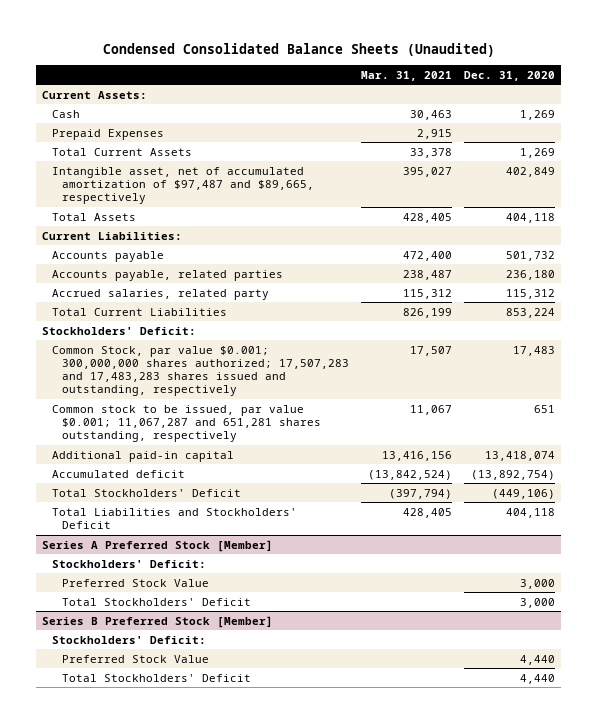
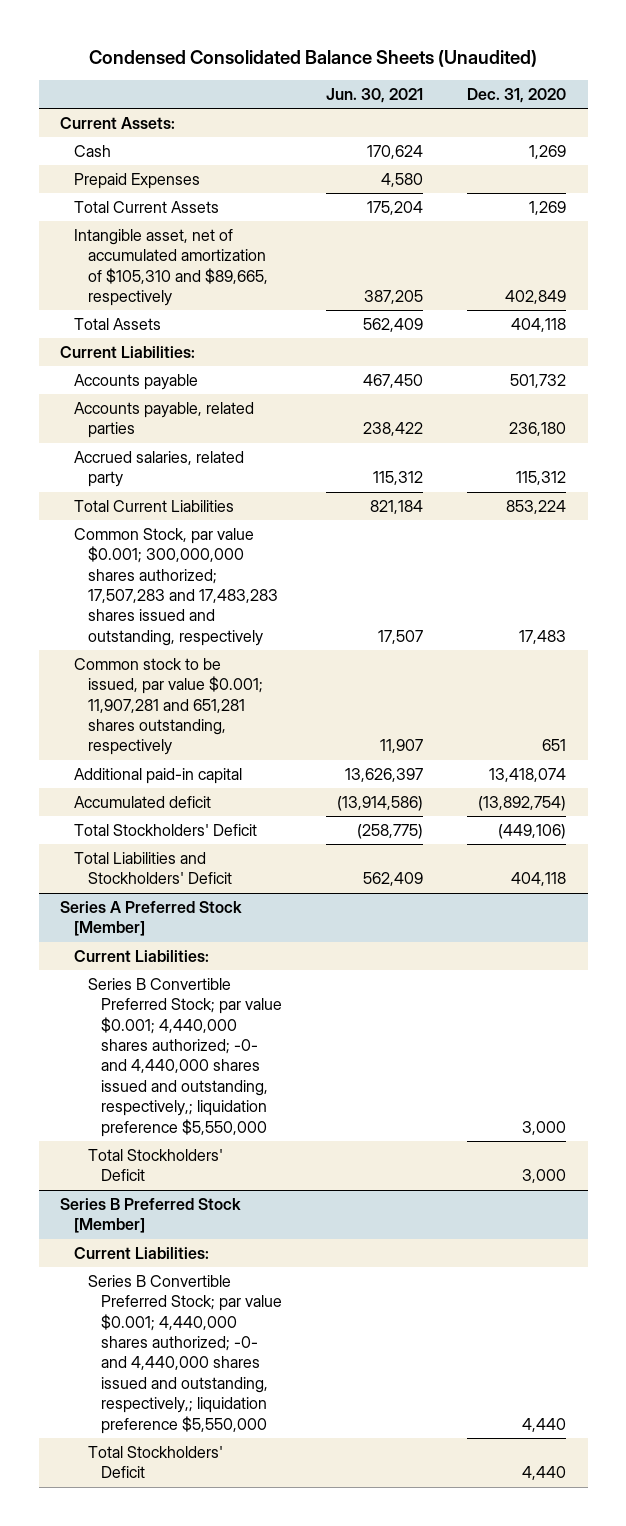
- | Mar. 31, 2021 | Dec. 31, 2020
+ | Jun. 30, 2021 | Dec. 31, 2020
- Intangible asset, net of accumulated amortization of $97,487 and $89,665, respectively | 395,027 | 402,849
+ Intangible asset, net of accumulated amortization of $105,310 and $89,665, respectively | 387,205 | 402,849
- Stockholders' Deficit:
- Common stock to be issued, par value $0.001; 11,067,287 and 651,281 shares outstanding, respectively | 11,067 | 651
+ Common stock to be issued, par value $0.001; 11,907,281 and 651,281 shares outstanding, respectively | 11,907 | 651
@ Series A Preferred Stock [Member]
- Stockholders' Deficit:
- Preferred Stock Value | | 3,000
+ Current Liabilities:
+ Series B Convertible Preferred Stock; par value $0.001; 4,440,000 shares authorized; -0- and 4,440,000 shares issued and outstanding, respectively,; liquidation preference $5,550,000 | | 3,000
@ Series B Preferred Stock [Member]
- Stockholders' Deficit:
- Preferred Stock Value | | 4,440
+ Current Liabilities:
+ Series B Convertible Preferred Stock; par value $0.001; 4,440,000 shares authorized; -0- and 4,440,000 shares issued and outstanding, respectively,; liquidation preference $5,550,000 | | 4,440

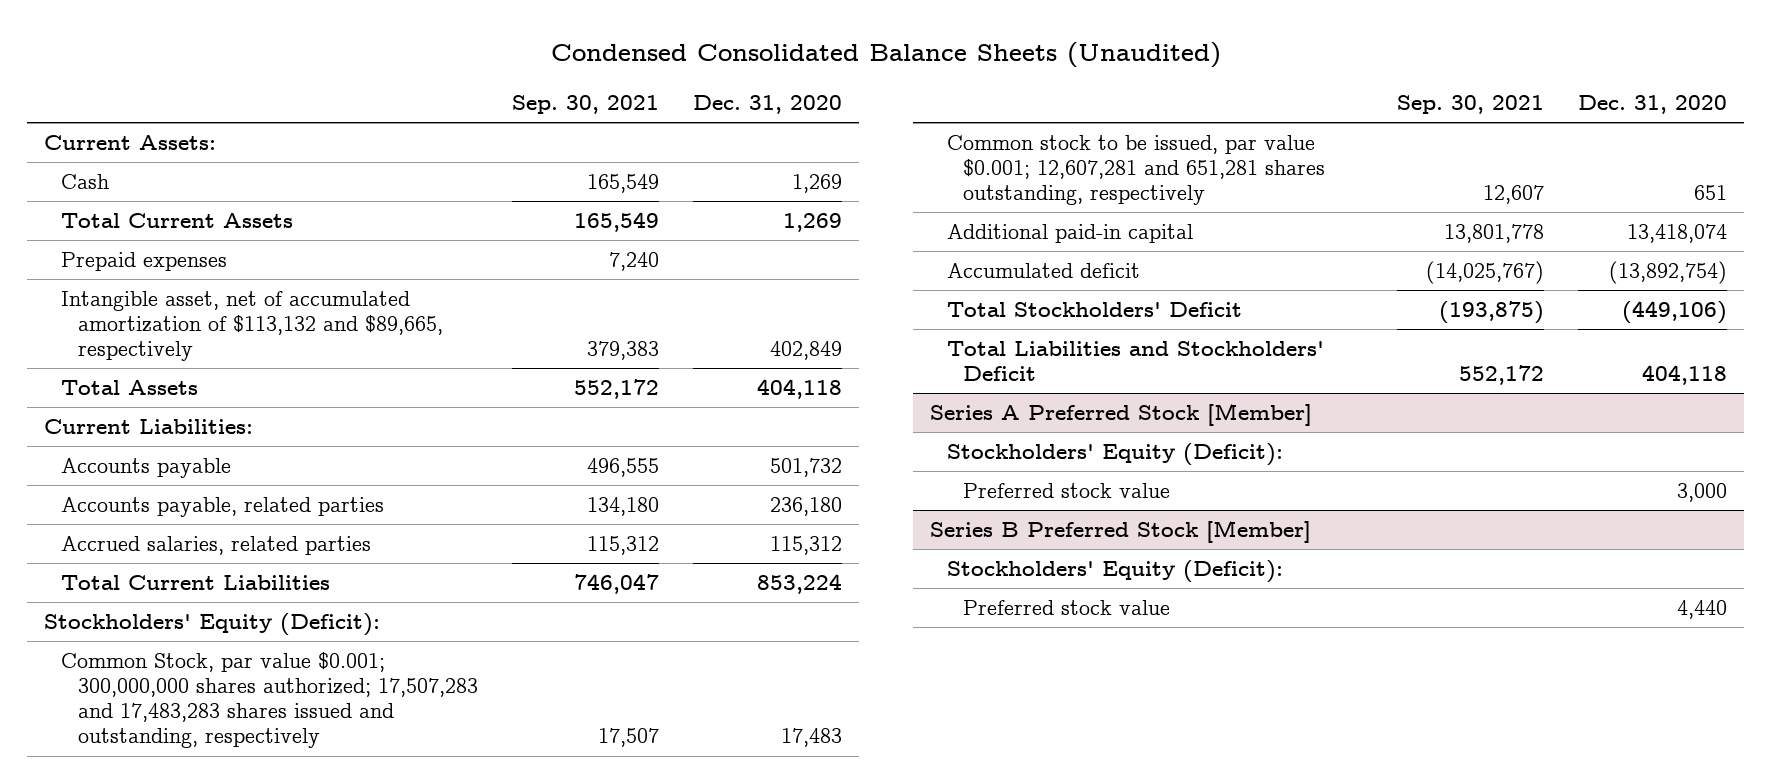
- | Jun. 30, 2021 | Dec. 31, 2020
+ | Sep. 30, 2021 | Dec. 31, 2020
- Prepaid Expenses | 4,580 |
- Intangible asset, net of accumulated amortization of $105,310 and $89,665, respectively | 387,205 | 402,849
+ Prepaid expenses | 7,240 |
+ Intangible asset, net of accumulated amortization of $113,132 and $89,665, respectively | 379,383 | 402,849
- Accrued salaries, related party | 115,312 | 115,312
+ Accrued salaries, related parties | 115,312 | 115,312
+ Stockholders' Equity (Deficit):
- Common stock to be issued, par value $0.001; 11,907,281 and 651,281 shares outstanding, respectively | 11,907 | 651
+ Common stock to be issued, par value $0.001; 12,607,281 and 651,281 shares outstanding, respectively | 12,607 | 651
@ Series A Preferred Stock [Member]
- Current Liabilities:
- Series B Convertible Preferred Stock; par value $0.001; 4,440,000 shares authorized; -0- and 4,440,000 shares issued and outstanding, respectively,; liquidation preference $5,550,000 | | 3,000
- Total Stockholders' Deficit | | 3,000
+ Stockholders' Equity (Deficit):
+ Preferred stock value | | 3,000
@ Series B Preferred Stock [Member]
- Current Liabilities:
- Series B Convertible Preferred Stock; par value $0.001; 4,440,000 shares authorized; -0- and 4,440,000 shares issued and outstanding, respectively,; liquidation preference $5,550,000 | | 4,440
- Total Stockholders' Deficit | | 4,440
+ Stockholders' Equity (Deficit):
+ Preferred stock value | | 4,440

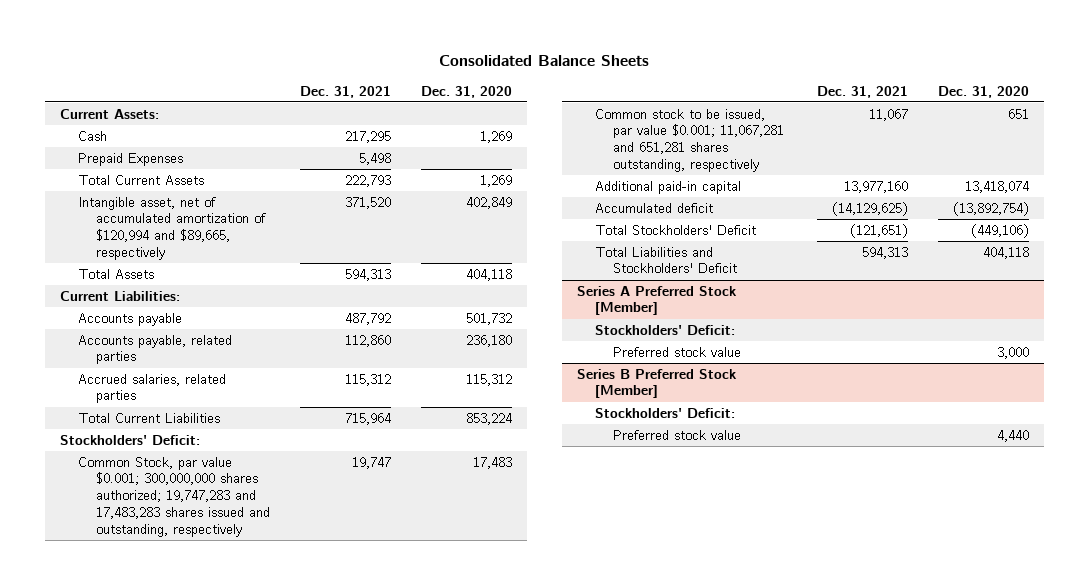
- Condensed Consolidated Balance Sheets (Unaudited)
+ Consolidated Balance Sheets
- | Sep. 30, 2021 | Dec. 31, 2020
+ | Dec. 31, 2021 | Dec. 31, 2020
+ Prepaid Expenses | 5,498 |
- Prepaid expenses | 7,240 |
- Intangible asset, net of accumulated amortization of $113,132 and $89,665, respectively | 379,383 | 402,849
+ Intangible asset, net of accumulated amortization of $120,994 and $89,665, respectively | 371,520 | 402,849
- Stockholders' Equity (Deficit):
- Common Stock, par value $0.001; 300,000,000 shares authorized; 17,507,283 and 17,483,283 shares issued and outstanding, respectively | 17,507 | 17,483
- Common stock to be issued, par value $0.001; 12,607,281 and 651,281 shares outstanding, respectively | 12,607 | 651
+ Stockholders' Deficit:
+ Common Stock, par value $0.001; 300,000,000 shares authorized; 19,747,283 and 17,483,283 shares issued and outstanding, respectively | 19,747 | 17,483
+ Common stock to be issued, par value $0.001; 11,067,281 and 651,281 shares outstanding, respectively | 11,067 | 651
@ Series A Preferred Stock [Member]
- Stockholders' Equity (Deficit):
+ Stockholders' Deficit:
@ Series B Preferred Stock [Member]
- Stockholders' Equity (Deficit):
+ Stockholders' Deficit:

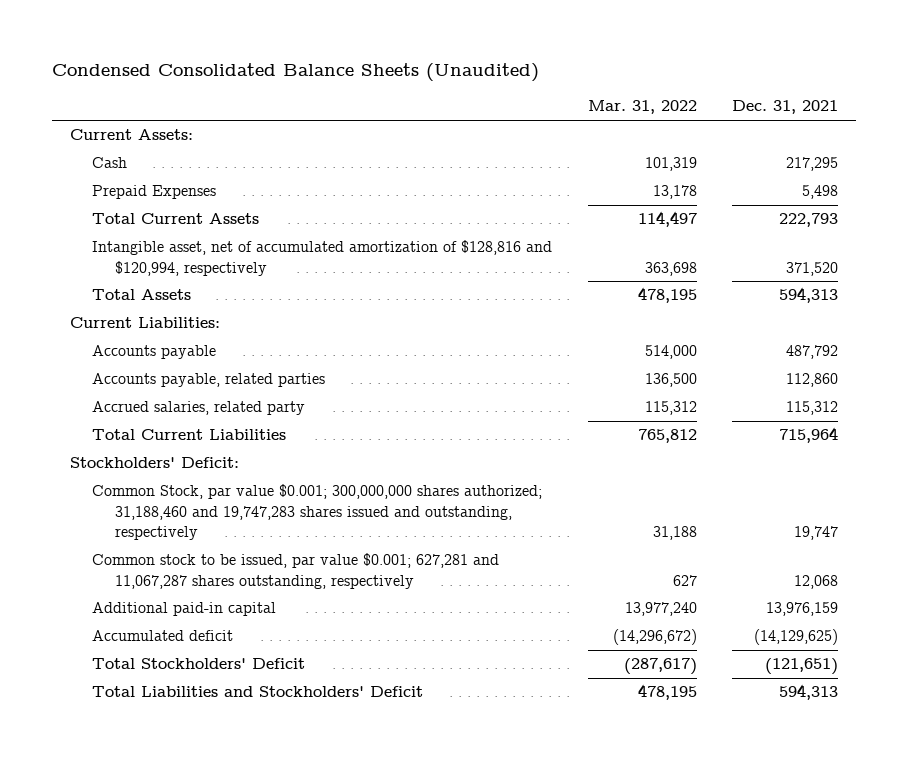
- Consolidated Balance Sheets
+ Condensed Consolidated Balance Sheets (Unaudited)
- | Dec. 31, 2021 | Dec. 31, 2020
+ | Mar. 31, 2022 | Dec. 31, 2021
- Intangible asset, net of accumulated amortization of $120,994 and $89,665, respectively | 371,520 | 402,849
+ Intangible asset, net of accumulated amortization of $128,816 and $120,994, respectively | 363,698 | 371,520
- Accrued salaries, related parties | 115,312 | 115,312
+ Accrued salaries, related party | 115,312 | 115,312
- Common Stock, par value $0.001; 300,000,000 shares authorized; 19,747,283 and 17,483,283 shares issued and outstanding, respectively | 19,747 | 17,483
- Common stock to be issued, par value $0.001; 11,067,281 and 651,281 shares outstanding, respectively | 11,067 | 651
- Additional paid-in capital | 13,977,160 | 13,418,074
+ Common Stock, par value $0.001; 300,000,000 shares authorized; 31,188,460 and 19,747,283 shares issued and outstanding, respectively | 31,188 | 19,747
+ Common stock to be issued, par value $0.001; 627,281 and 11,067,287 shares outstanding, respectively | 627 | 12,068
+ Additional paid-in capital | 13,977,240 | 13,976,159
- Series A Preferred Stock [Member]
- Stockholders' Deficit:
- Preferred stock value | | 3,000
- Series B Preferred Stock [Member]
- Stockholders' Deficit:
- Preferred stock value | | 4,440

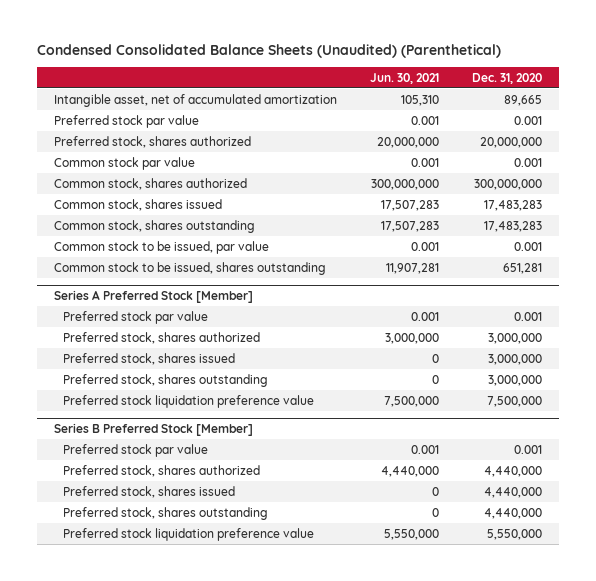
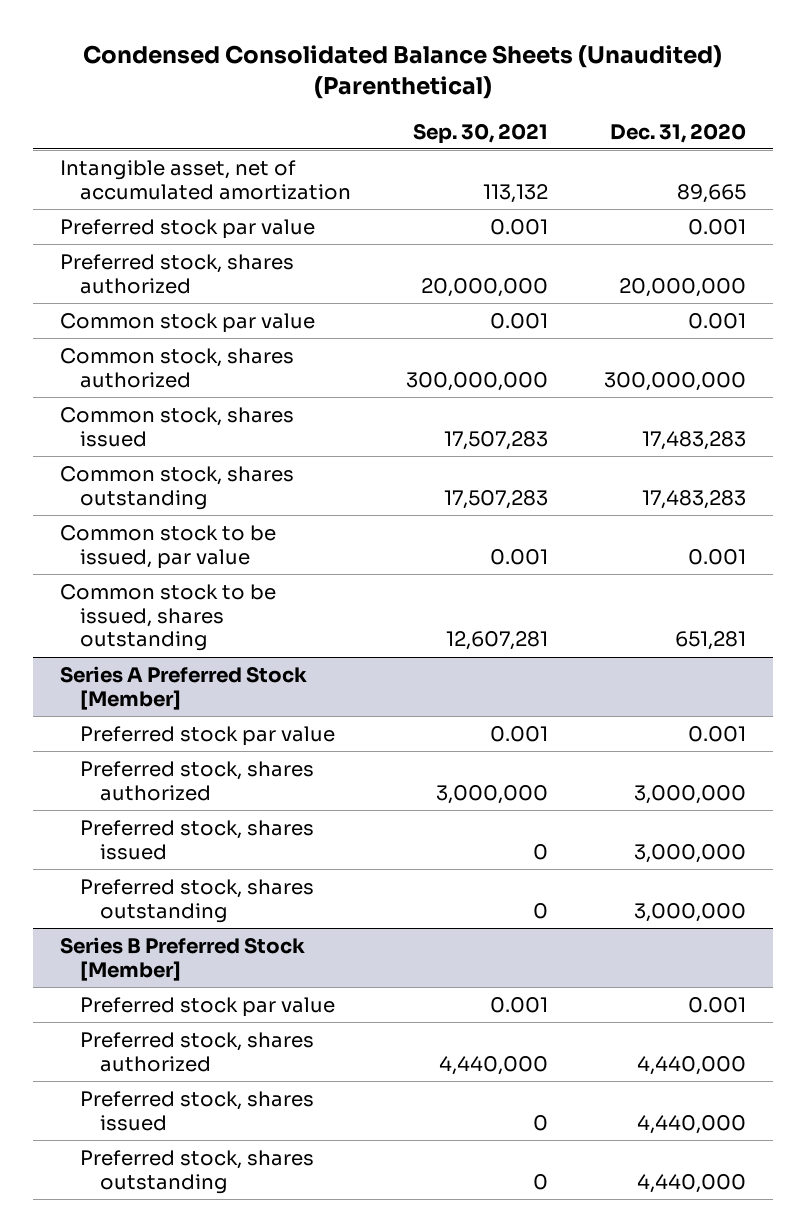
- | Jun. 30, 2021 | Dec. 31, 2020
+ | Sep. 30, 2021 | Dec. 31, 2020
@ Series A Preferred Stock [Member]
- Preferred stock liquidation preference value | 7,500,000 | 7,500,000
@ Series B Preferred Stock [Member]
- Preferred stock liquidation preference value | 5,550,000 | 5,550,000

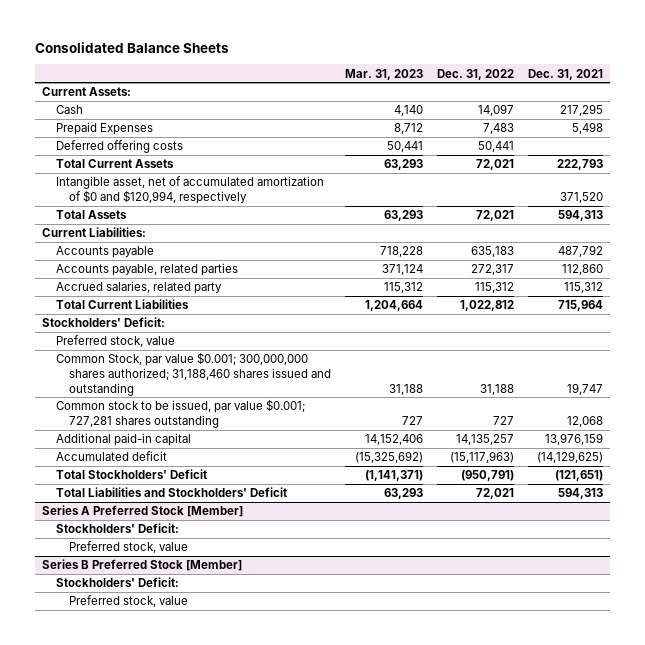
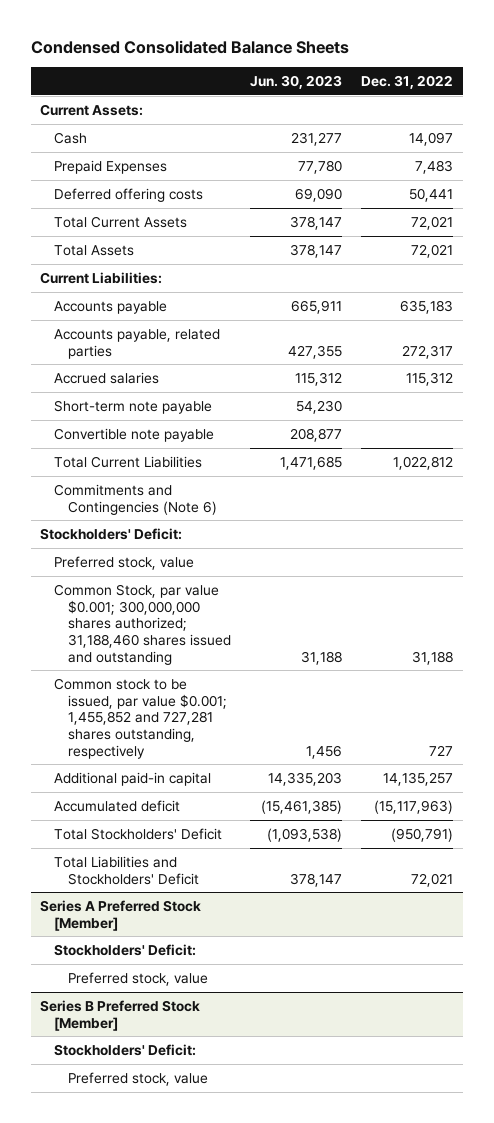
- Consolidated Balance Sheets
+ Condensed Consolidated Balance Sheets
- | Mar. 31, 2023 | Dec. 31, 2022 | Dec. 31, 2021
+ | Jun. 30, 2023 | Dec. 31, 2022
- Intangible asset, net of accumulated amortization of $0 and $120,994, respectively | | | 371,520
- Accrued salaries, related party | 115,312 | 115,312 | 115,312
+ Accrued salaries | 115,312 | 115,312
+ Short-term note payable | 54,230 |
+ Convertible note payable | 208,877 |
+ Commitments and Contingencies (Note 6)
- Common stock to be issued, par value $0.001; 727,281 shares outstanding | 727 | 727 | 12,068
+ Common stock to be issued, par value $0.001; 1,455,852 and 727,281 shares outstanding, respectively | 1,456 | 727

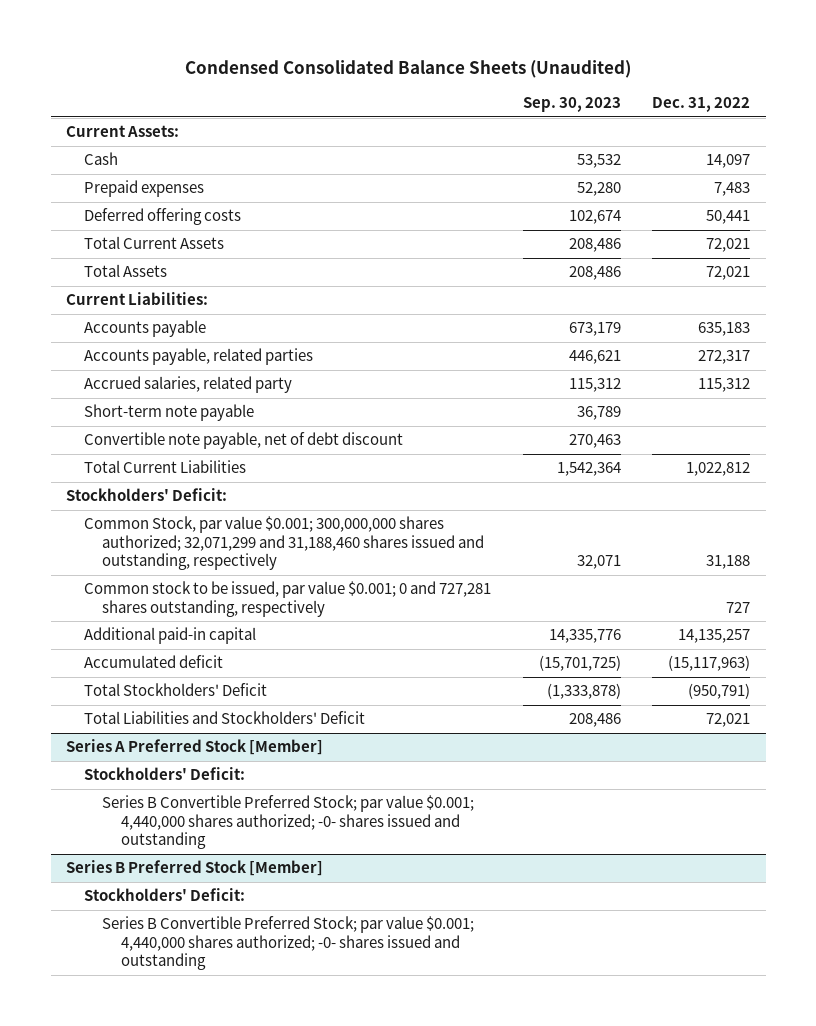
- Condensed Consolidated Balance Sheets
+ Condensed Consolidated Balance Sheets (Unaudited)
- | Jun. 30, 2023 | Dec. 31, 2022
+ | Sep. 30, 2023 | Dec. 31, 2022
- Prepaid Expenses | 77,780 | 7,483
+ Prepaid expenses | 52,280 | 7,483
- Accrued salaries | 115,312 | 115,312
+ Accrued salaries, related party | 115,312 | 115,312
- Convertible note payable | 208,877 |
+ Convertible note payable, net of debt discount | 270,463 |
- Commitments and Contingencies (Note 6)
- Preferred stock, value
- Common Stock, par value $0.001; 300,000,000 shares authorized; 31,188,460 shares issued and outstanding | 31,188 | 31,188
- Common stock to be issued, par value $0.001; 1,455,852 and 727,281 shares outstanding, respectively | 1,456 | 727
+ Common Stock, par value $0.001; 300,000,000 shares authorized; 32,071,299 and 31,188,460 shares issued and outstanding, respectively | 32,071 | 31,188
+ Common stock to be issued, par value $0.001; 0 and 727,281 shares outstanding, respectively | | 727
@ Series A Preferred Stock [Member]
- Preferred stock, value
+ Series B Convertible Preferred Stock; par value $0.001; 4,440,000 shares authorized; -0- shares issued and outstanding
@ Series B Preferred Stock [Member]
- Preferred stock, value
+ Series B Convertible Preferred Stock; par value $0.001; 4,440,000 shares authorized; -0- shares issued and outstanding

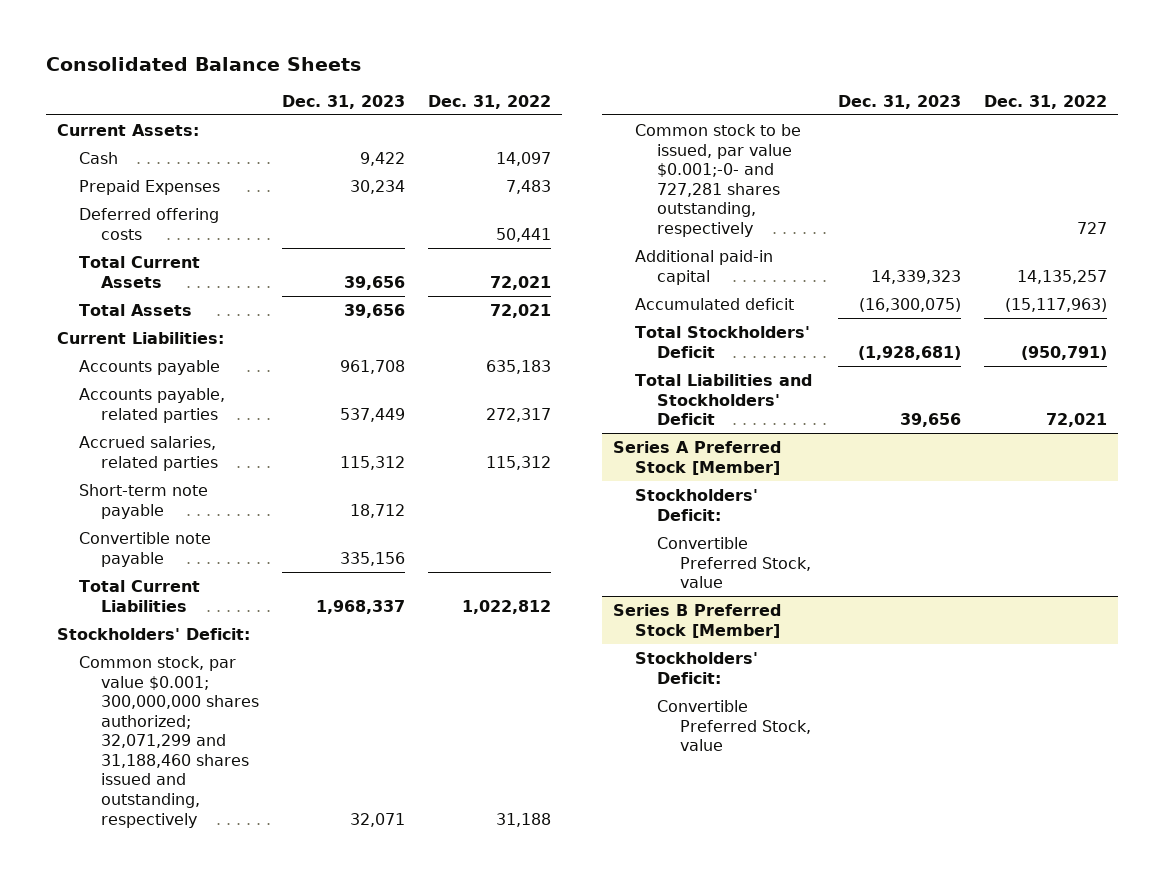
- Condensed Consolidated Balance Sheets (Unaudited)
+ Consolidated Balance Sheets
- | Sep. 30, 2023 | Dec. 31, 2022
+ | Dec. 31, 2023 | Dec. 31, 2022
- Prepaid expenses | 52,280 | 7,483
+ Prepaid Expenses | 30,234 | 7,483
- Accrued salaries, related party | 115,312 | 115,312
+ Accrued salaries, related parties | 115,312 | 115,312
- Convertible note payable, net of debt discount | 270,463 |
+ Convertible note payable | 335,156 |
- Common Stock, par value $0.001; 300,000,000 shares authorized; 32,071,299 and 31,188,460 shares issued and outstanding, respectively | 32,071 | 31,188
- Common stock to be issued, par value $0.001; 0 and 727,281 shares outstanding, respectively | | 727
+ Common stock, par value $0.001; 300,000,000 shares authorized; 32,071,299 and 31,188,460 shares issued and outstanding, respectively | 32,071 | 31,188
+ Common stock to be issued, par value $0.001;-0- and 727,281 shares outstanding, respectively | | 727
@ Series A Preferred Stock [Member]
- Series B Convertible Preferred Stock; par value $0.001; 4,440,000 shares authorized; -0- shares issued and outstanding
+ Convertible Preferred Stock, value
@ Series B Preferred Stock [Member]
- Series B Convertible Preferred Stock; par value $0.001; 4,440,000 shares authorized; -0- shares issued and outstanding
+ Convertible Preferred Stock, value

